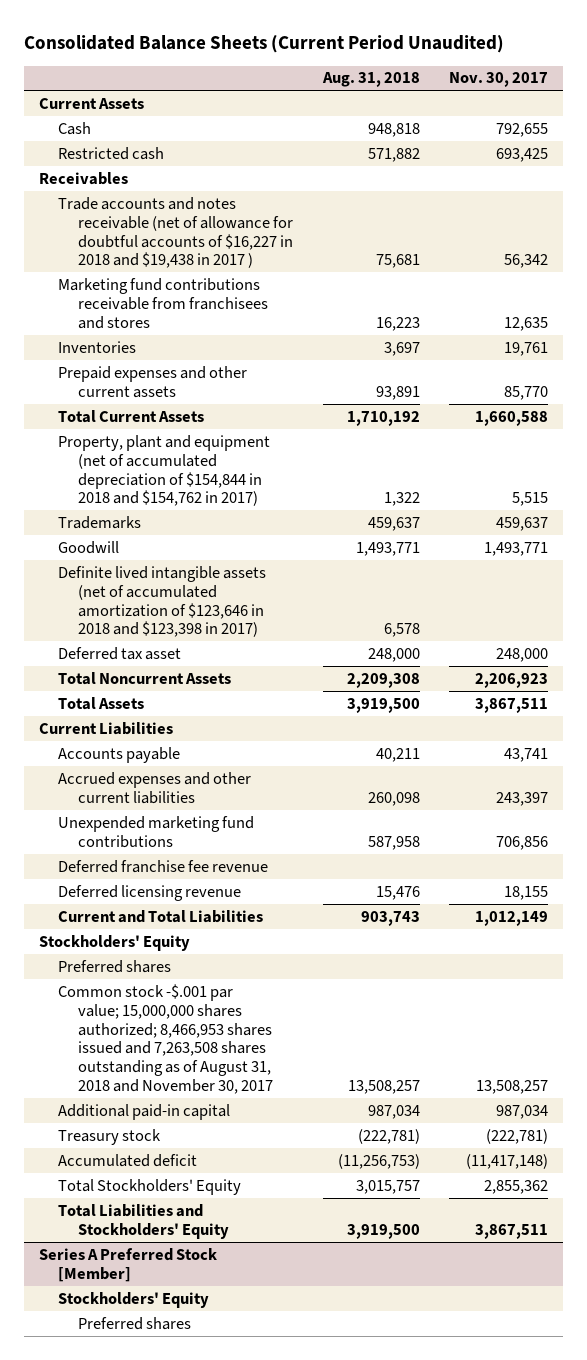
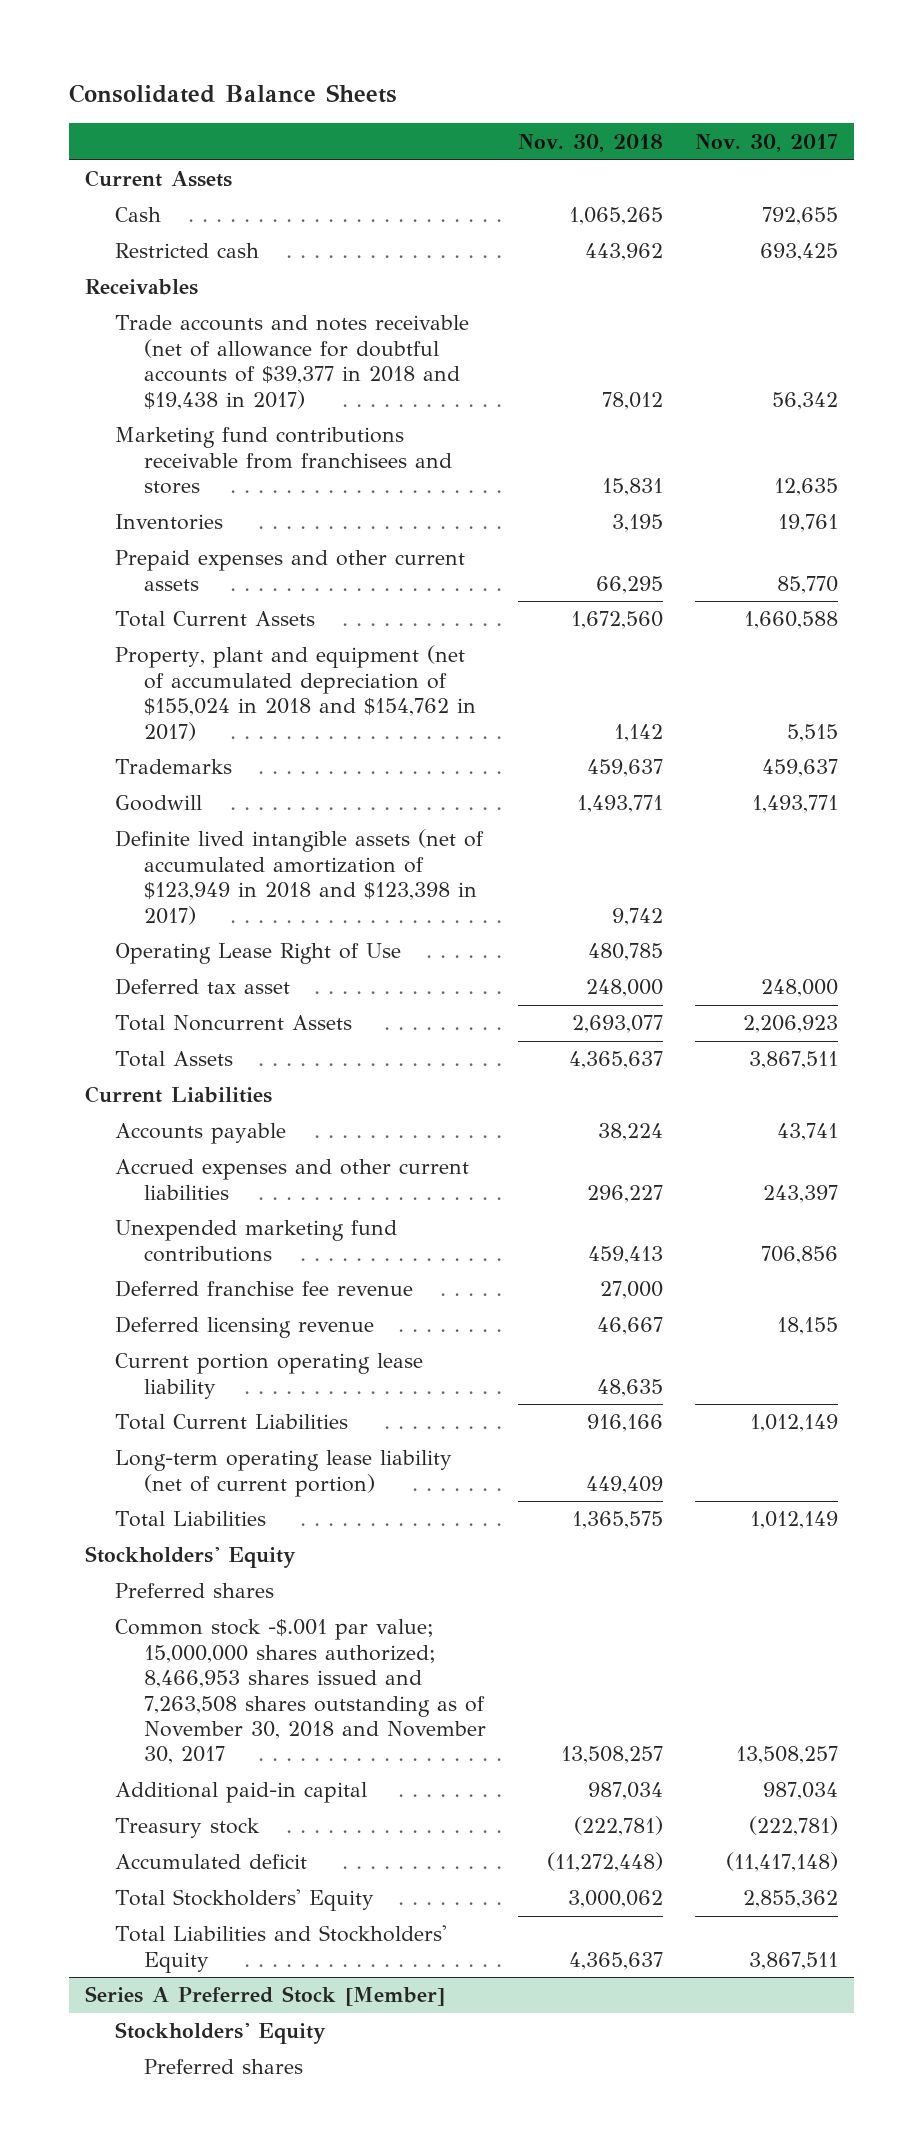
- Consolidated Balance Sheets (Current Period Unaudited)
+ Consolidated Balance Sheets
- | Aug. 31, 2018 | Nov. 30, 2017
+ | Nov. 30, 2018 | Nov. 30, 2017
- Trade accounts and notes receivable (net of allowance for doubtful accounts of $16,227 in 2018 and $19,438 in 2017 ) | 75,681 | 56,342
+ Trade accounts and notes receivable (net of allowance for doubtful accounts of $39,377 in 2018 and $19,438 in 2017) | 78,012 | 56,342
- Property, plant and equipment (net of accumulated depreciation of $154,844 in 2018 and $154,762 in 2017) | 1,322 | 5,515
+ Property, plant and equipment (net of accumulated depreciation of $155,024 in 2018 and $154,762 in 2017) | 1,142 | 5,515
- Definite lived intangible assets (net of accumulated amortization of $123,646 in 2018 and $123,398 in 2017) | 6,578 |
+ Definite lived intangible assets (net of accumulated amortization of $123,949 in 2018 and $123,398 in 2017) | 9,742 |
+ Operating Lease Right of Use | 480,785 |
- Current and Total Liabilities | 903,743 | 1,012,149
+ Current portion operating lease liability | 48,635 |
+ Total Current Liabilities | 916,166 | 1,012,149
+ Long-term operating lease liability (net of current portion) | 449,409 |
+ Total Liabilities | 1,365,575 | 1,012,149
- Common stock -$.001 par value; 15,000,000 shares authorized; 8,466,953 shares issued and 7,263,508 shares outstanding as of August 31, 2018 and November 30, 2017 | 13,508,257 | 13,508,257
+ Common stock -$.001 par value; 15,000,000 shares authorized; 8,466,953 shares issued and 7,263,508 shares outstanding as of November 30, 2018 and November 30, 2017 | 13,508,257 | 13,508,257

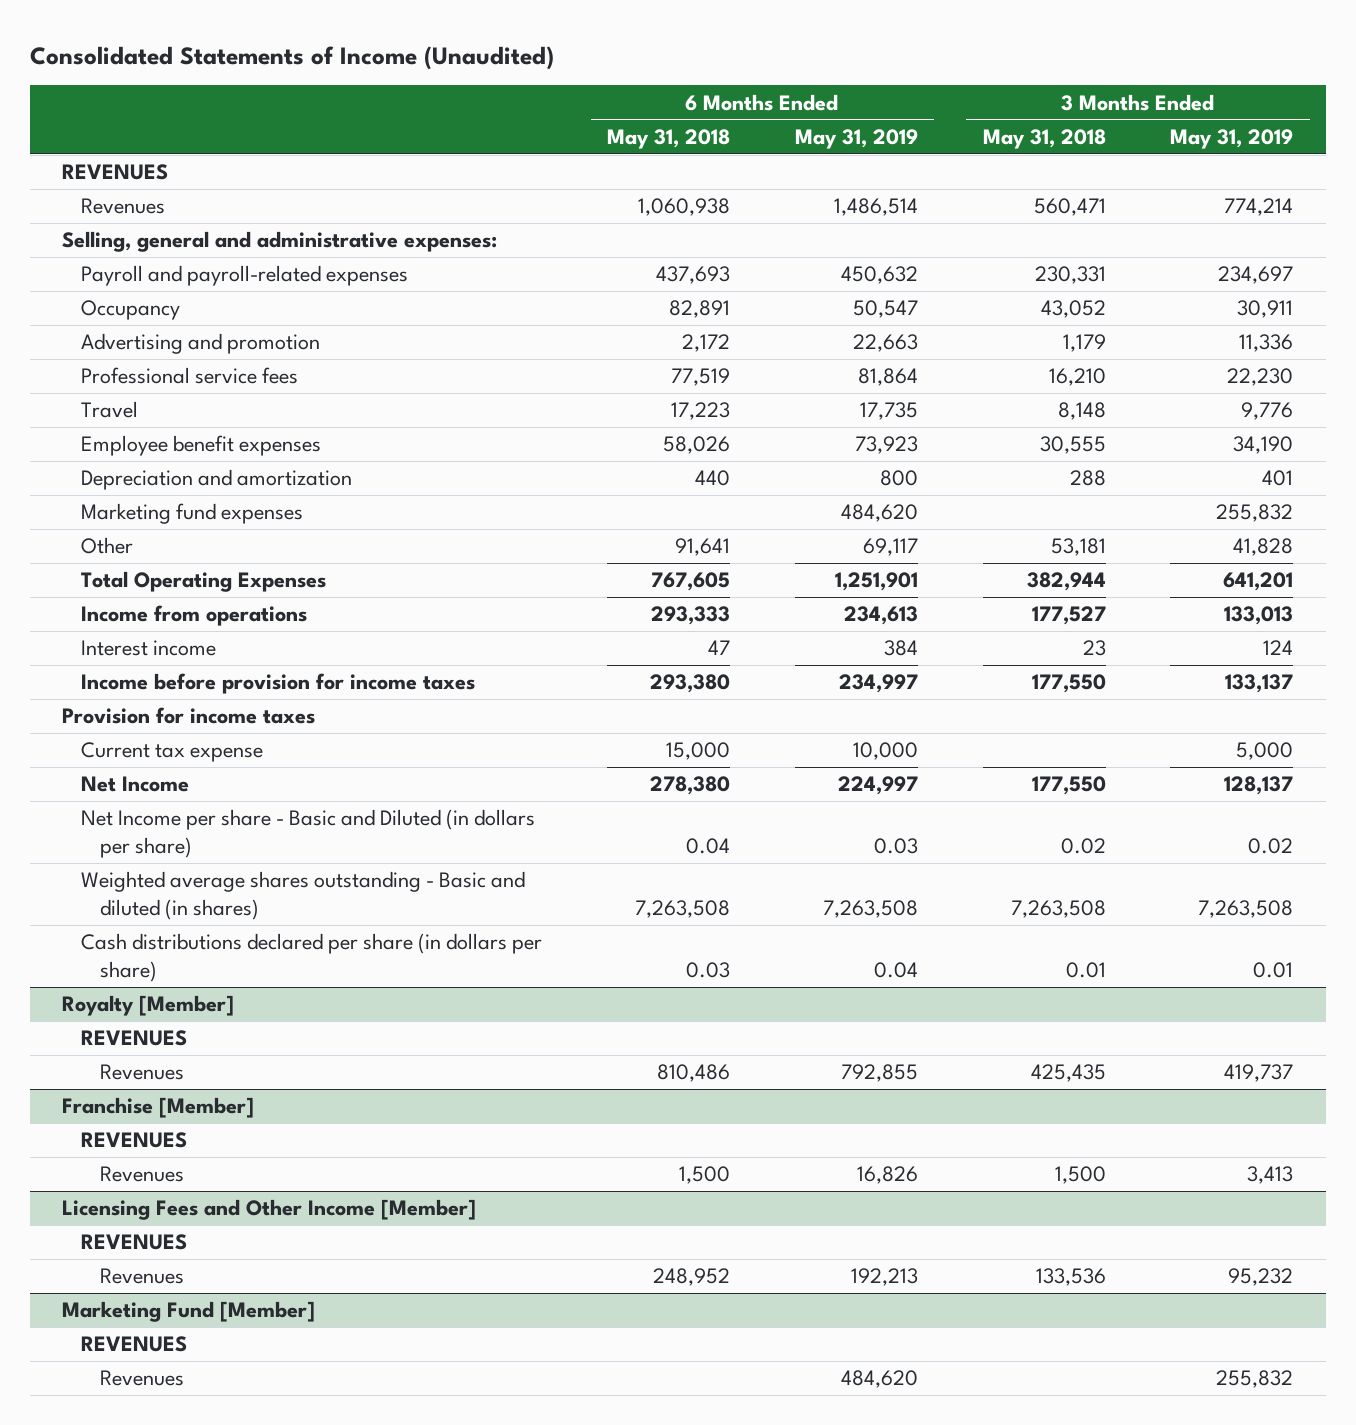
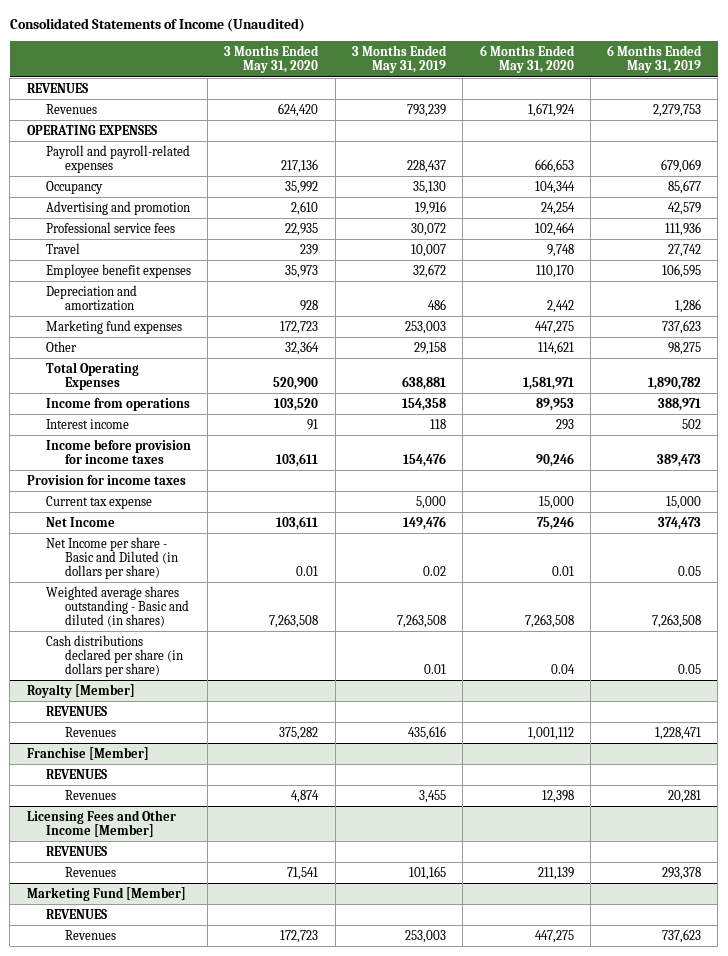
- | 6 Months Ended May 31, 2018 | 6 Months Ended May 31, 2019 | 3 Months Ended May 31, 2018 | 3 Months Ended May 31, 2019
+ | 3 Months Ended May 31, 2020 | 3 Months Ended May 31, 2019 | 6 Months Ended May 31, 2020 | 6 Months Ended May 31, 2019
- Revenues | 1,060,938 | 1,486,514 | 560,471 | 774,214
- Selling, general and administrative expenses:
- Payroll and payroll-related expenses | 437,693 | 450,632 | 230,331 | 234,697
- Occupancy | 82,891 | 50,547 | 43,052 | 30,911
- Advertising and promotion | 2,172 | 22,663 | 1,179 | 11,336
- Professional service fees | 77,519 | 81,864 | 16,210 | 22,230
- Travel | 17,223 | 17,735 | 8,148 | 9,776
- Employee benefit expenses | 58,026 | 73,923 | 30,555 | 34,190
- Depreciation and amortization | 440 | 800 | 288 | 401
- Marketing fund expenses | | 484,620 | | 255,832
- Other | 91,641 | 69,117 | 53,181 | 41,828
- Total Operating Expenses | 767,605 | 1,251,901 | 382,944 | 641,201
- Income from operations | 293,333 | 234,613 | 177,527 | 133,013
- Interest income | 47 | 384 | 23 | 124
- Income before provision for income taxes | 293,380 | 234,997 | 177,550 | 133,137
+ Revenues | 624,420 | 793,239 | 1,671,924 | 2,279,753
+ OPERATING EXPENSES
+ Payroll and payroll-related expenses | 217,136 | 228,437 | 666,653 | 679,069
+ Occupancy | 35,992 | 35,130 | 104,344 | 85,677
+ Advertising and promotion | 2,610 | 19,916 | 24,254 | 42,579
+ Professional service fees | 22,935 | 30,072 | 102,464 | 111,936
+ Travel | 239 | 10,007 | 9,748 | 27,742
+ Employee benefit expenses | 35,973 | 32,672 | 110,170 | 106,595
+ Depreciation and amortization | 928 | 486 | 2,442 | 1,286
+ Marketing fund expenses | 172,723 | 253,003 | 447,275 | 737,623
+ Other | 32,364 | 29,158 | 114,621 | 98,275
+ Total Operating Expenses | 520,900 | 638,881 | 1,581,971 | 1,890,782
+ Income from operations | 103,520 | 154,358 | 89,953 | 388,971
+ Interest income | 91 | 118 | 293 | 502
+ Income before provision for income taxes | 103,611 | 154,476 | 90,246 | 389,473
- Current tax expense | 15,000 | 10,000 | | 5,000
- Net Income | 278,380 | 224,997 | 177,550 | 128,137
- Net Income per share - Basic and Diluted (in dollars per share) | 0.04 | 0.03 | 0.02 | 0.02
+ Current tax expense | | 5,000 | 15,000 | 15,000
+ Net Income | 103,611 | 149,476 | 75,246 | 374,473
+ Net Income per share - Basic and Diluted (in dollars per share) | 0.01 | 0.02 | 0.01 | 0.05
- Cash distributions declared per share (in dollars per share) | 0.03 | 0.04 | 0.01 | 0.01
+ Cash distributions declared per share (in dollars per share) | | 0.01 | 0.04 | 0.05
@ Royalty [Member]
- Revenues | 810,486 | 792,855 | 425,435 | 419,737
+ Revenues | 375,282 | 435,616 | 1,001,112 | 1,228,471
@ Franchise [Member]
- Revenues | 1,500 | 16,826 | 1,500 | 3,413
+ Revenues | 4,874 | 3,455 | 12,398 | 20,281
@ Licensing Fees and Other Income [Member]
- Revenues | 248,952 | 192,213 | 133,536 | 95,232
+ Revenues | 71,541 | 101,165 | 211,139 | 293,378
@ Marketing Fund [Member]
- Revenues | | 484,620 | | 255,832
+ Revenues | 172,723 | 253,003 | 447,275 | 737,623

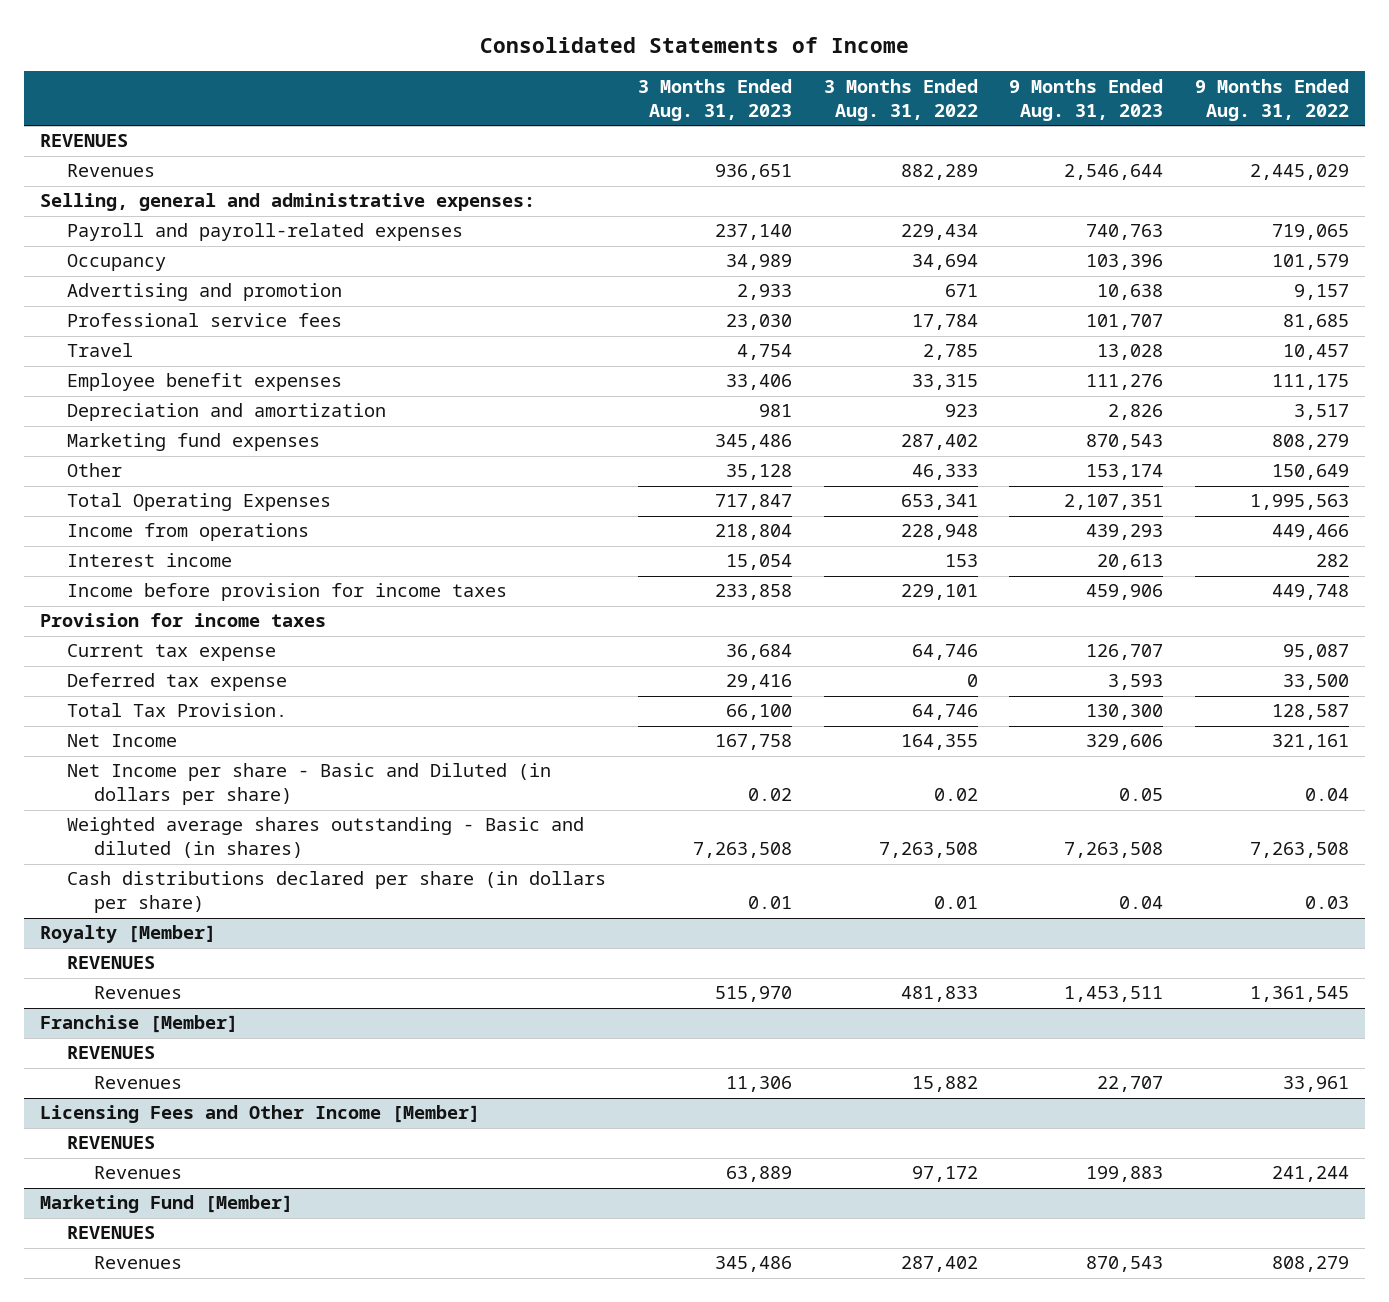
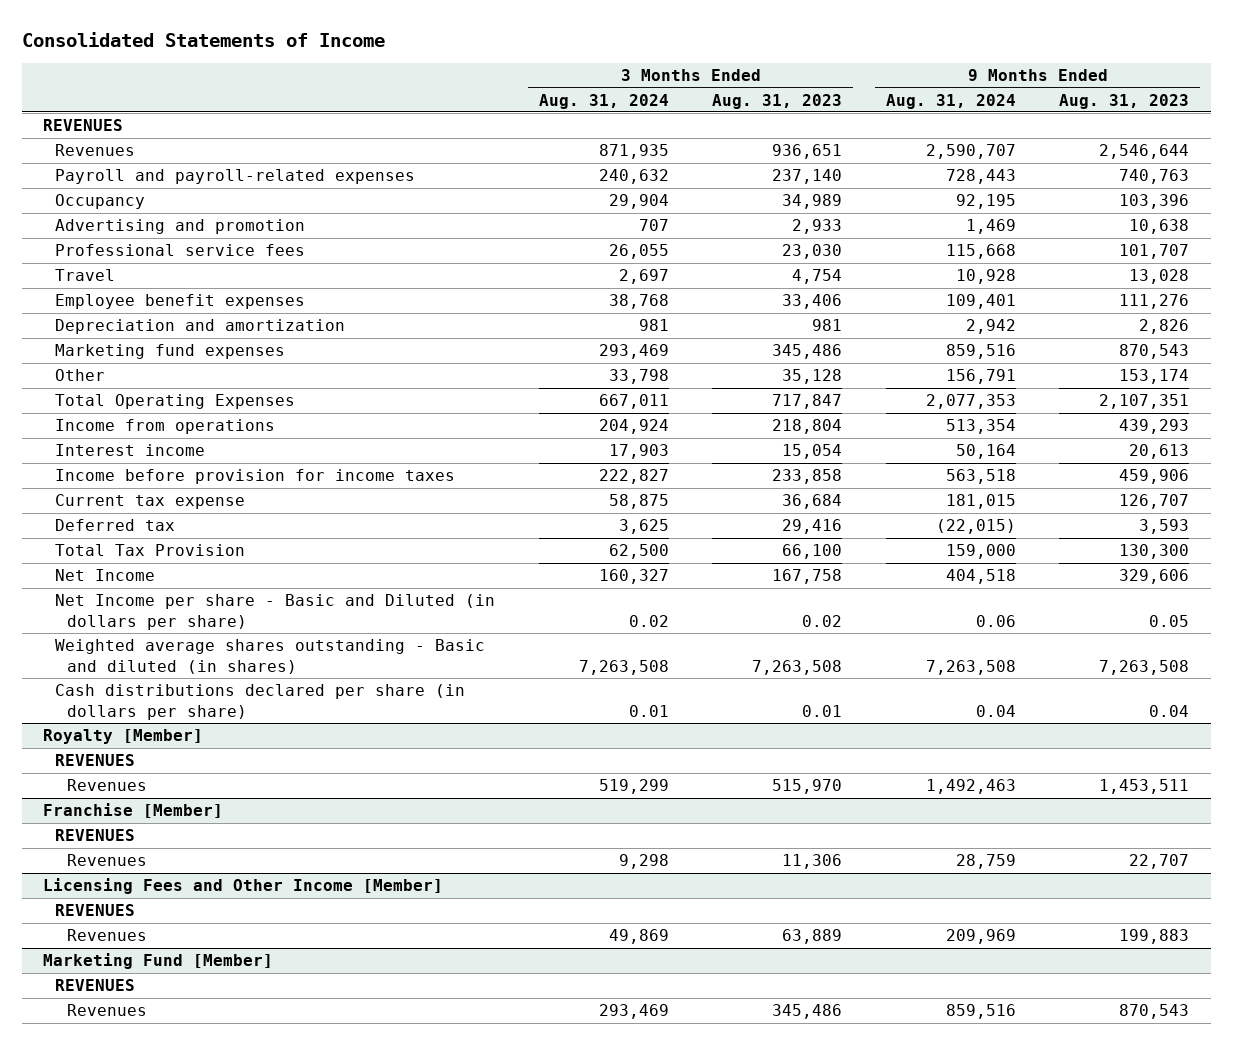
- | 3 Months Ended Aug. 31, 2023 | 3 Months Ended Aug. 31, 2022 | 9 Months Ended Aug. 31, 2023 | 9 Months Ended Aug. 31, 2022
+ | 3 Months Ended Aug. 31, 2024 | 3 Months Ended Aug. 31, 2023 | 9 Months Ended Aug. 31, 2024 | 9 Months Ended Aug. 31, 2023
- Selling, general and administrative expenses:
- Provision for income taxes
- Deferred tax expense | 29,416 | 0 | 3,593 | 33,500
- Total Tax Provision. | 66,100 | 64,746 | 130,300 | 128,587
+ Deferred tax | 3,625 | 29,416 | (22,015) | 3,593
+ Total Tax Provision | 62,500 | 66,100 | 159,000 | 130,300

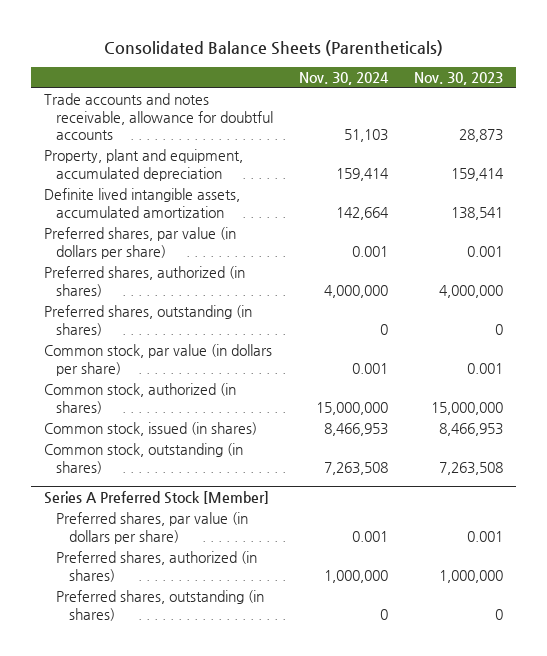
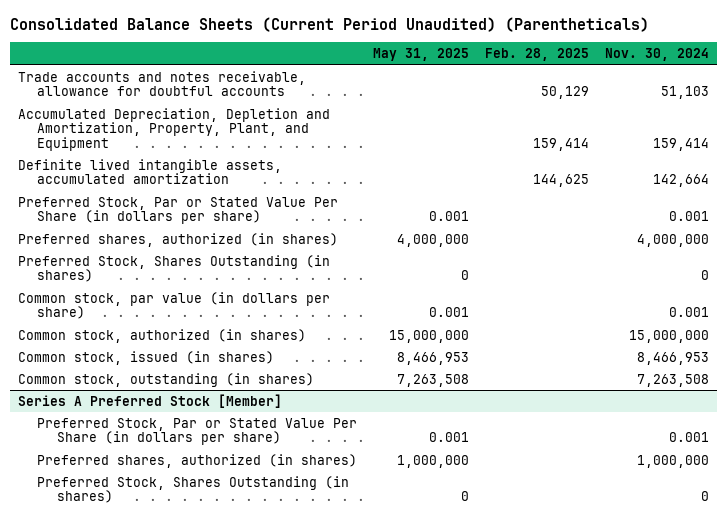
- Consolidated Balance Sheets (Parentheticals)
+ Consolidated Balance Sheets (Current Period Unaudited) (Parentheticals)
- | Nov. 30, 2024 | Nov. 30, 2023
+ | May 31, 2025 | Feb. 28, 2025 | Nov. 30, 2024
- Property, plant and equipment, accumulated depreciation | 159,414 | 159,414
+ Accumulated Depreciation, Depletion and Amortization, Property, Plant, and Equipment | | 159,414 | 159,414
- Preferred shares, par value (in dollars per share) | 0.001 | 0.001
+ Preferred Stock, Par or Stated Value Per Share (in dollars per share) | 0.001 | | 0.001
- Preferred shares, outstanding (in shares) | 0 | 0
+ Preferred Stock, Shares Outstanding (in shares) | 0 | | 0
@ Series A Preferred Stock [Member]
- Preferred shares, par value (in dollars per share) | 0.001 | 0.001
+ Preferred Stock, Par or Stated Value Per Share (in dollars per share) | 0.001 | | 0.001
- Preferred shares, outstanding (in shares) | 0 | 0
+ Preferred Stock, Shares Outstanding (in shares) | 0 | | 0

